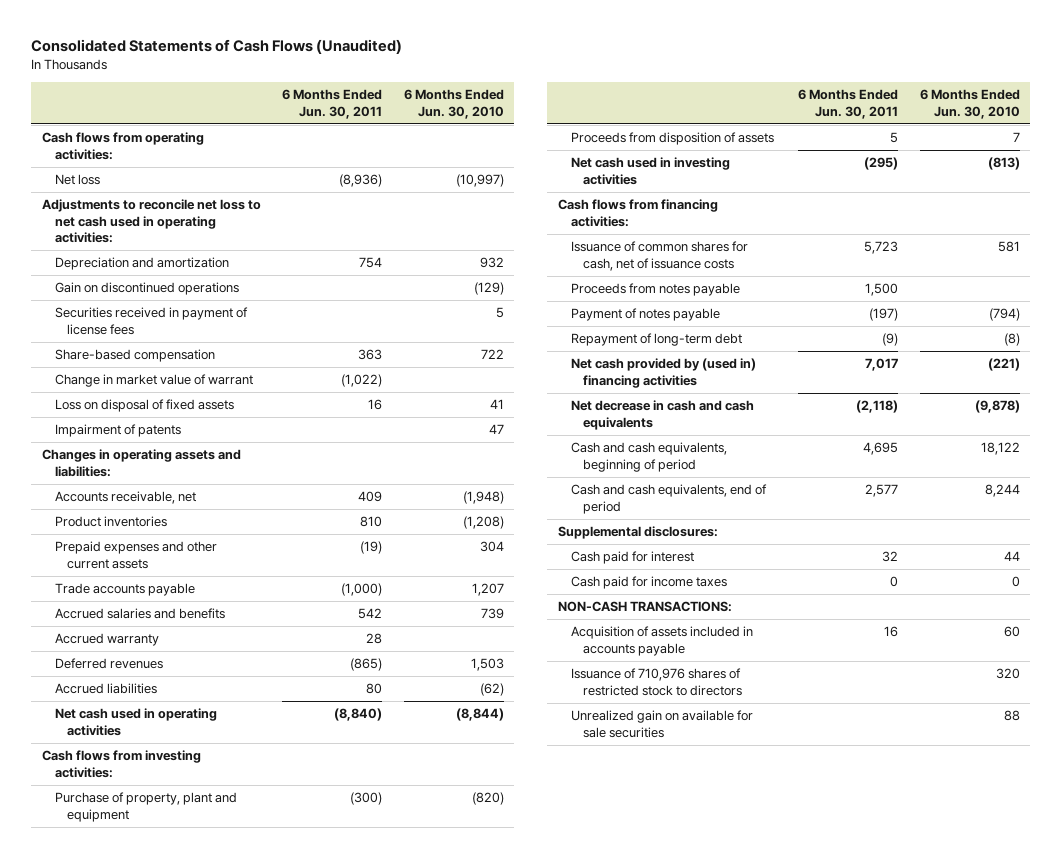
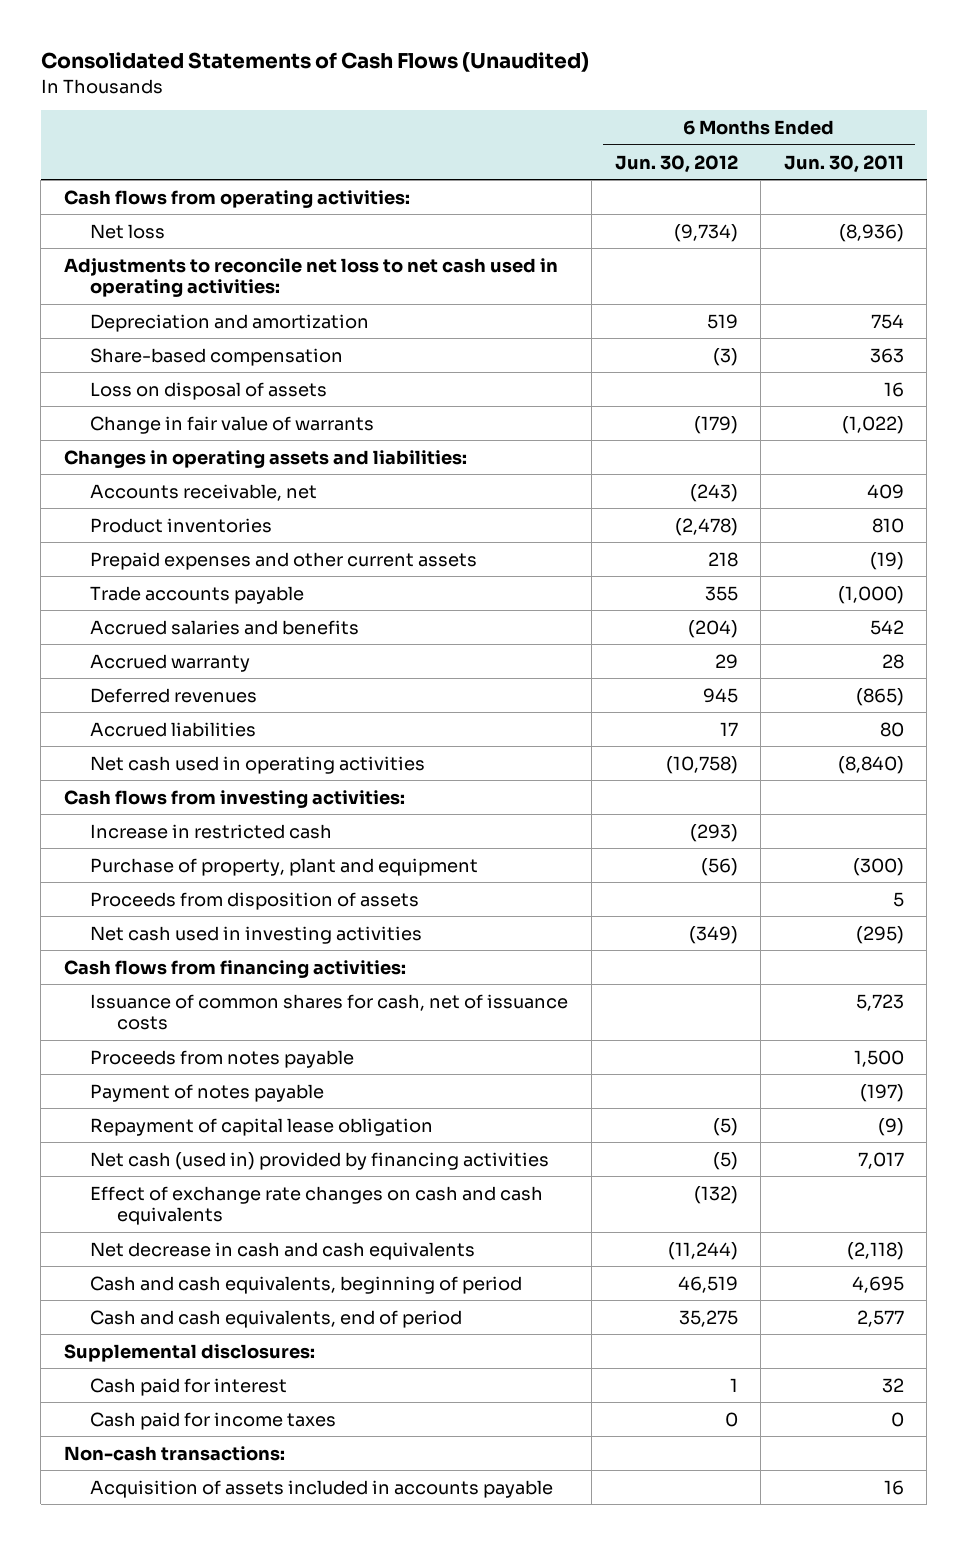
- | 6 Months Ended Jun. 30, 2011 | 6 Months Ended Jun. 30, 2010
+ | 6 Months Ended Jun. 30, 2012 | 6 Months Ended Jun. 30, 2011
- Gain on discontinued operations | | (129)
- Securities received in payment of license fees | | 5
- Change in market value of warrant | (1,022) |
- Loss on disposal of fixed assets | 16 | 41
- Impairment of patents | | 47
+ Loss on disposal of assets | | 16
+ Change in fair value of warrants | (179) | (1,022)
+ Increase in restricted cash | (293) |
- Repayment of long-term debt | (9) | (8)
- Net cash provided by (used in) financing activities | 7,017 | (221)
+ Repayment of capital lease obligation | (5) | (9)
+ Net cash (used in) provided by financing activities | (5) | 7,017
+ Effect of exchange rate changes on cash and cash equivalents | (132) |
- NON-CASH TRANSACTIONS:
+ Non-cash transactions:
- Issuance of 710,976 shares of restricted stock to directors | | 320
- Unrealized gain on available for sale securities | | 88

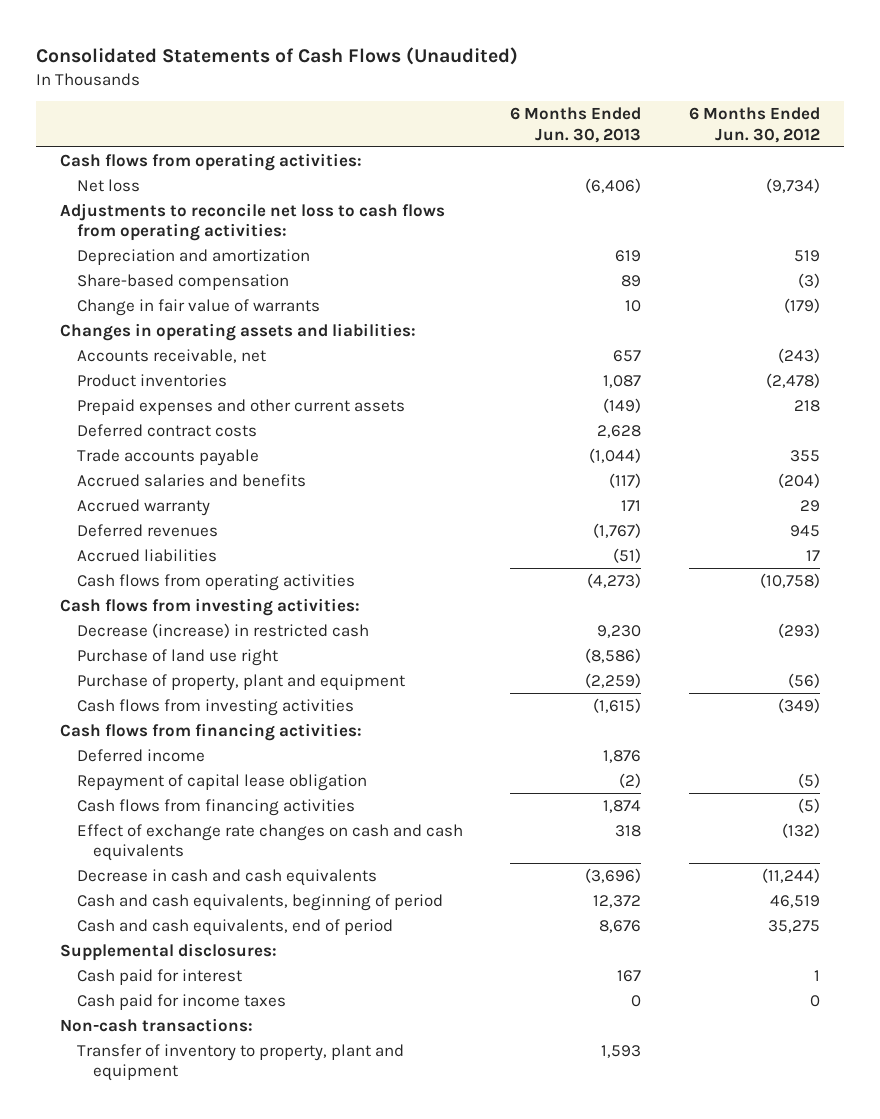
- | 6 Months Ended Jun. 30, 2012 | 6 Months Ended Jun. 30, 2011
+ | 6 Months Ended Jun. 30, 2013 | 6 Months Ended Jun. 30, 2012
- Adjustments to reconcile net loss to net cash used in operating activities:
+ Adjustments to reconcile net loss to cash flows from operating activities:
- Loss on disposal of assets | | 16
+ Deferred contract costs | 2,628 |
- Net cash used in operating activities | (10,758) | (8,840)
+ Cash flows from operating activities | (4,273) | (10,758)
- Increase in restricted cash | (293) |
+ Decrease (increase) in restricted cash | 9,230 | (293)
+ Purchase of land use right | (8,586) |
- Proceeds from disposition of assets | | 5
- Net cash used in investing activities | (349) | (295)
+ Cash flows from investing activities | (1,615) | (349)
- Issuance of common shares for cash, net of issuance costs | | 5,723
- Proceeds from notes payable | | 1,500
- Payment of notes payable | | (197)
+ Deferred income | 1,876 |
- Net cash (used in) provided by financing activities | (5) | 7,017
+ Cash flows from financing activities | 1,874 | (5)
- Net decrease in cash and cash equivalents | (11,244) | (2,118)
+ Decrease in cash and cash equivalents | (3,696) | (11,244)
- Acquisition of assets included in accounts payable | | 16
+ Transfer of inventory to property, plant and equipment | 1,593 |

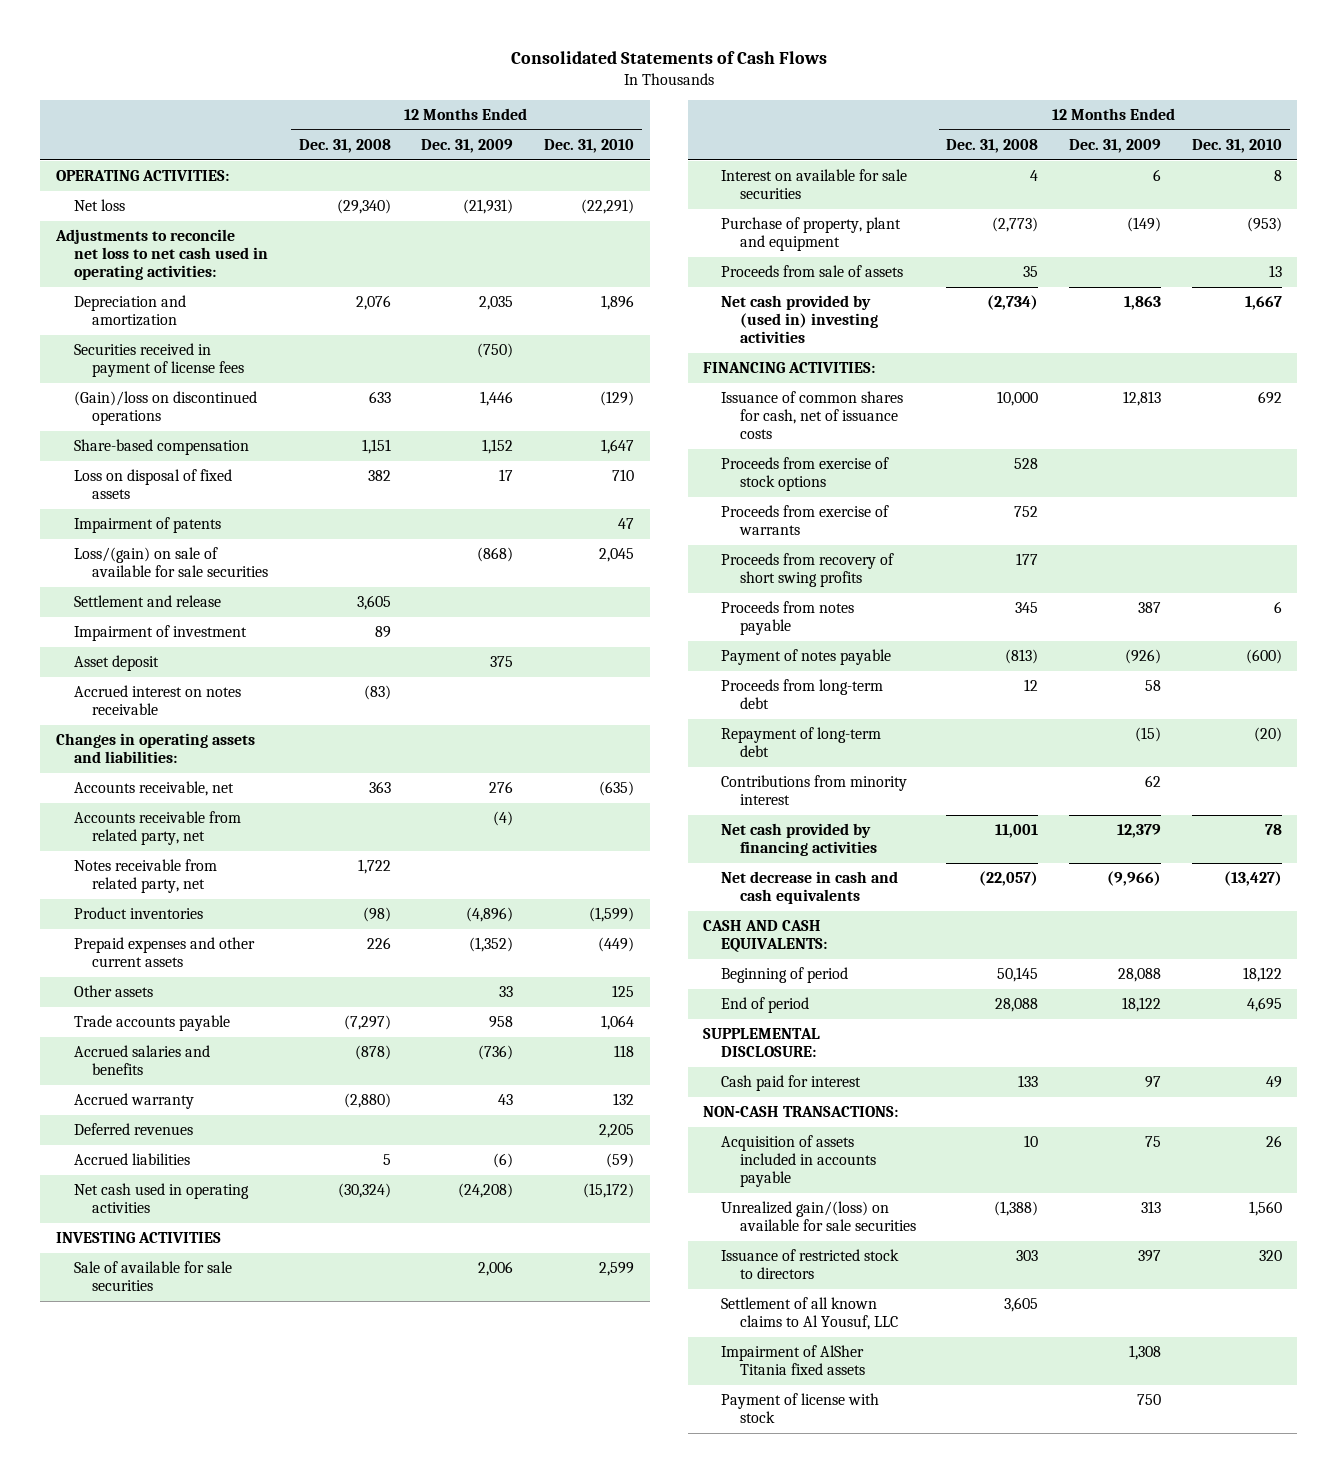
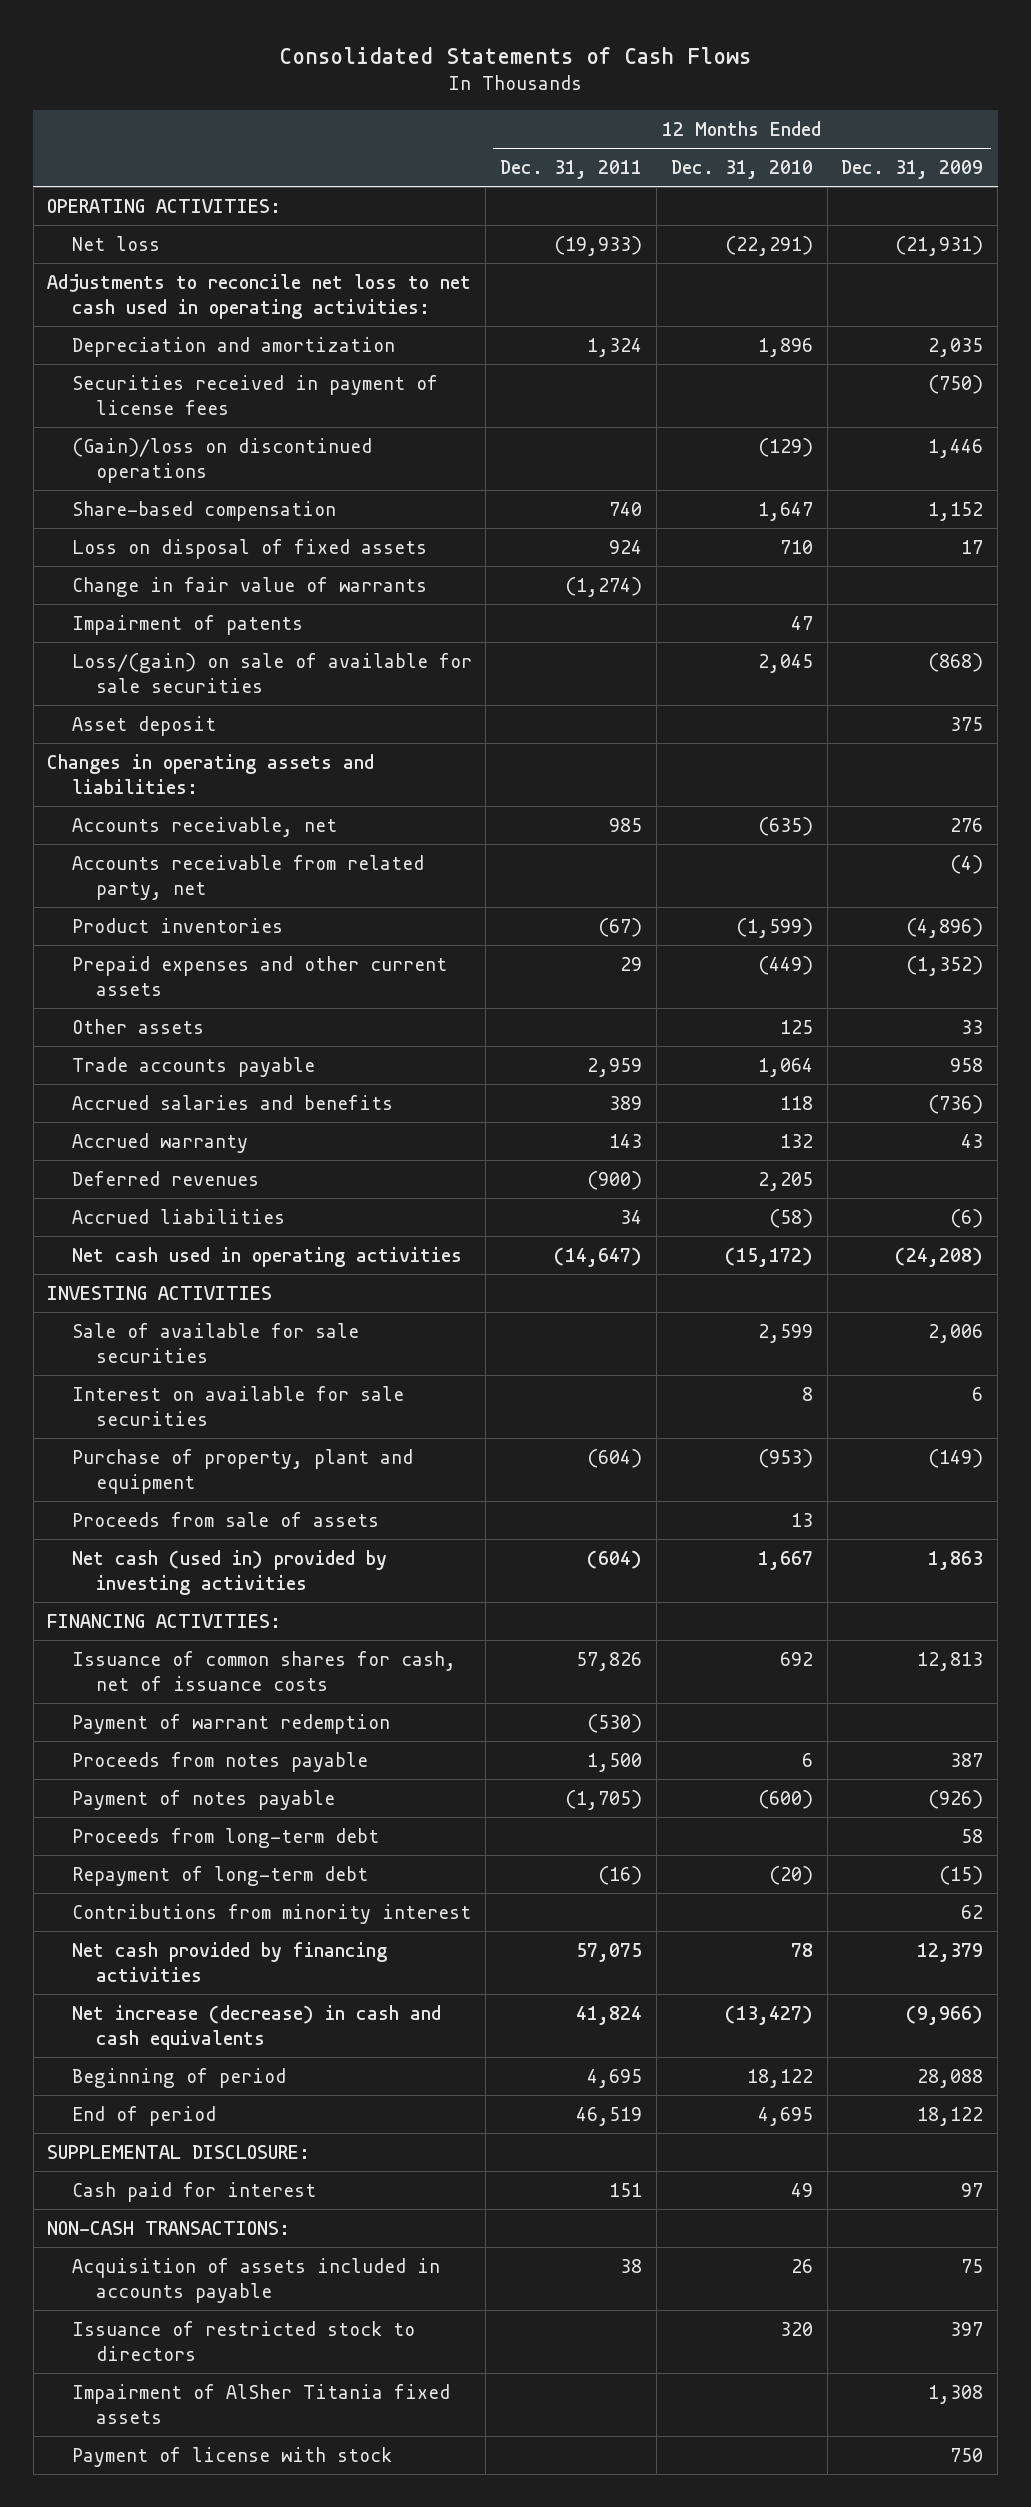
- | 12 Months Ended Dec. 31, 2008 | 12 Months Ended Dec. 31, 2009 | 12 Months Ended Dec. 31, 2010
+ | 12 Months Ended Dec. 31, 2011 | 12 Months Ended Dec. 31, 2010 | 12 Months Ended Dec. 31, 2009
+ Change in fair value of warrants | (1,274) | |
- Settlement and release | 3,605 | |
- Impairment of investment | 89 | |
- Accrued interest on notes receivable | (83) | |
- Notes receivable from related party, net | 1,722 | |
- Accrued liabilities | 5 | (6) | (59)
+ Accrued liabilities | 34 | (58) | (6)
- Net cash provided by (used in) investing activities | (2,734) | 1,863 | 1,667
+ Net cash (used in) provided by investing activities | (604) | 1,667 | 1,863
- Proceeds from exercise of stock options | 528 | |
- Proceeds from exercise of warrants | 752 | |
- Proceeds from recovery of short swing profits | 177 | |
+ Payment of warrant redemption | (530) | |
- Net decrease in cash and cash equivalents | (22,057) | (9,966) | (13,427)
- CASH AND CASH EQUIVALENTS:
+ Net increase (decrease) in cash and cash equivalents | 41,824 | (13,427) | (9,966)
- Unrealized gain/(loss) on available for sale securities | (1,388) | 313 | 1,560
- Settlement of all known claims to Al Yousuf, LLC | 3,605 | |

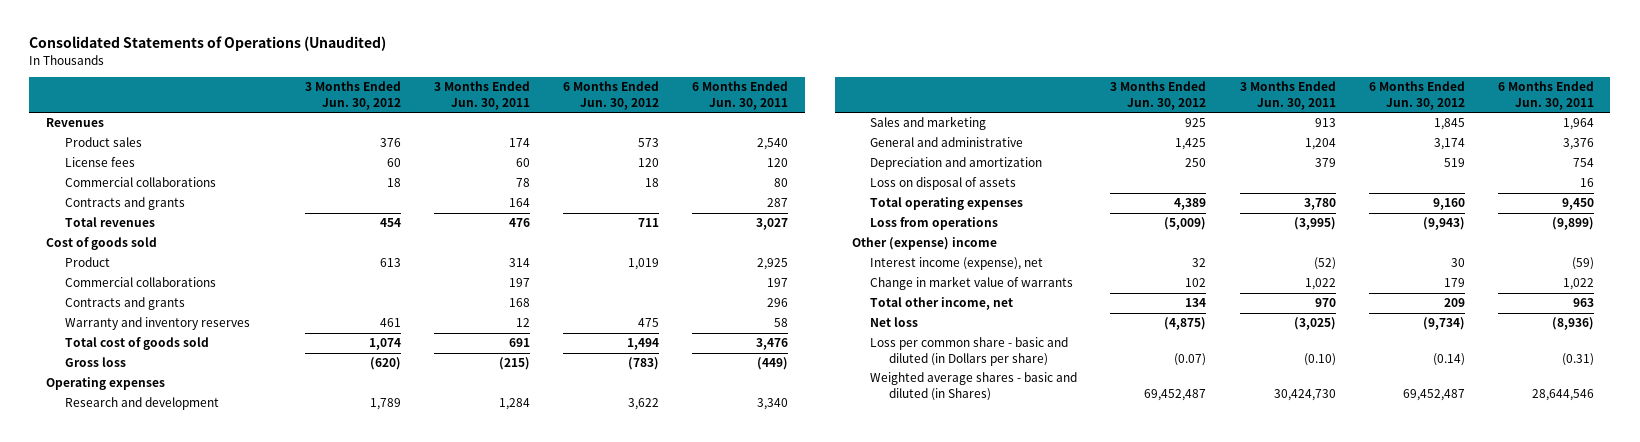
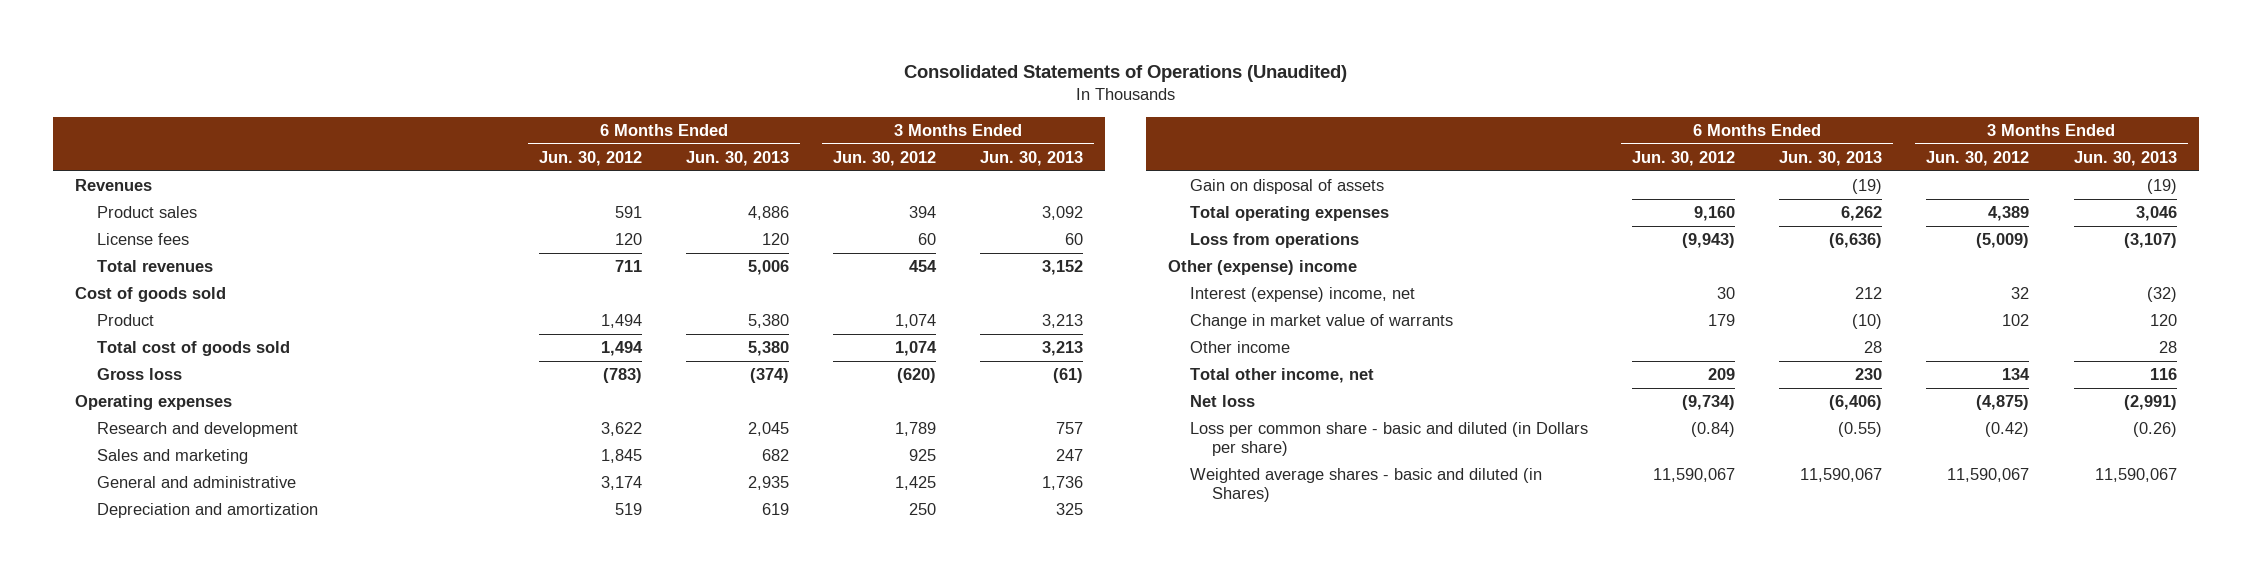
- | 3 Months Ended Jun. 30, 2012 | 3 Months Ended Jun. 30, 2011 | 6 Months Ended Jun. 30, 2012 | 6 Months Ended Jun. 30, 2011
+ | 6 Months Ended Jun. 30, 2012 | 6 Months Ended Jun. 30, 2013 | 3 Months Ended Jun. 30, 2012 | 3 Months Ended Jun. 30, 2013
- Product sales | 376 | 174 | 573 | 2,540
+ Product sales | 591 | 4,886 | 394 | 3,092
- Commercial collaborations | 18 | 78 | 18 | 80
- Contracts and grants | | 164 | | 287
- Product | 613 | 314 | 1,019 | 2,925
- Commercial collaborations | | 197 | | 197
- Contracts and grants | | 168 | | 296
- Warranty and inventory reserves | 461 | 12 | 475 | 58
+ Product | 1,494 | 5,380 | 1,074 | 3,213
- Loss on disposal of assets | | | | 16
+ Gain on disposal of assets | | (19) | | (19)
- Interest income (expense), net | 32 | (52) | 30 | (59)
+ Interest (expense) income, net | 30 | 212 | 32 | (32)
+ Other income | | 28 | | 28
- Loss per common share - basic and diluted (in Dollars per share) | (0.07) | (0.10) | (0.14) | (0.31)
- Weighted average shares - basic and diluted (in Shares) | 69,452,487 | 30,424,730 | 69,452,487 | 28,644,546
+ Loss per common share - basic and diluted (in Dollars per share) | (0.84) | (0.55) | (0.42) | (0.26)
+ Weighted average shares - basic and diluted (in Shares) | 11,590,067 | 11,590,067 | 11,590,067 | 11,590,067

